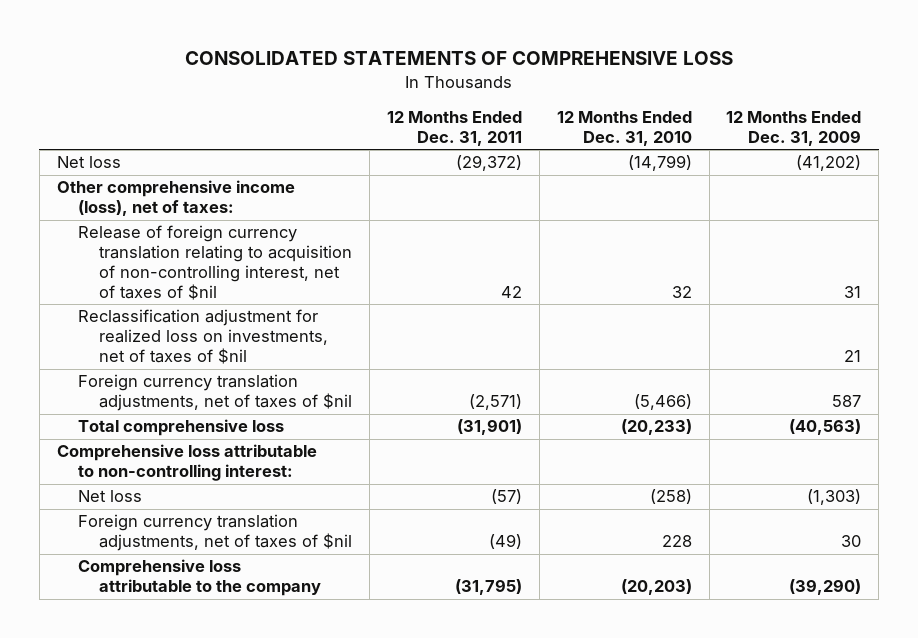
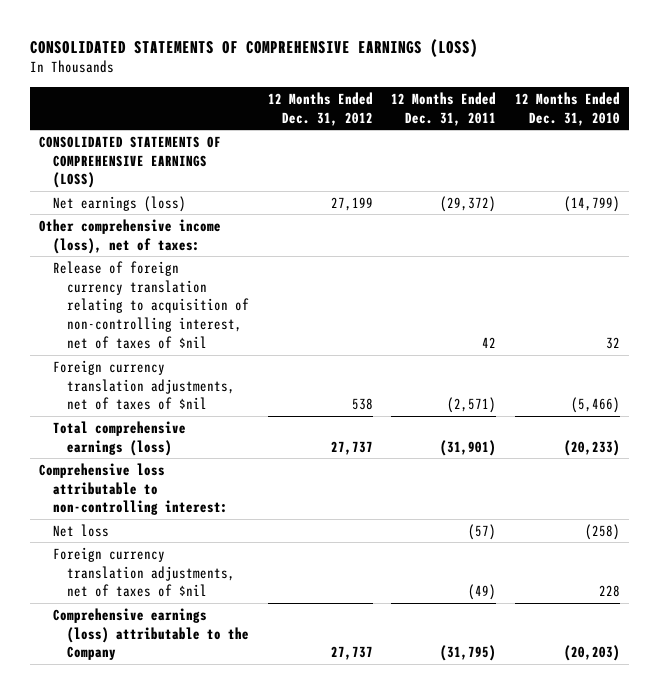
- CONSOLIDATED STATEMENTS OF COMPREHENSIVE LOSS
+ CONSOLIDATED STATEMENTS OF COMPREHENSIVE EARNINGS (LOSS)
- | 12 Months Ended Dec. 31, 2011 | 12 Months Ended Dec. 31, 2010 | 12 Months Ended Dec. 31, 2009
+ | 12 Months Ended Dec. 31, 2012 | 12 Months Ended Dec. 31, 2011 | 12 Months Ended Dec. 31, 2010
- Net loss | (29,372) | (14,799) | (41,202)
+ CONSOLIDATED STATEMENTS OF COMPREHENSIVE EARNINGS (LOSS)
+ Net earnings (loss) | 27,199 | (29,372) | (14,799)
- Reclassification adjustment for realized loss on investments, net of taxes of $nil | | | 21
- Total comprehensive loss | (31,901) | (20,233) | (40,563)
+ Total comprehensive earnings (loss) | 27,737 | (31,901) | (20,233)
- Comprehensive loss attributable to the company | (31,795) | (20,203) | (39,290)
+ Comprehensive earnings (loss) attributable to the Company | 27,737 | (31,795) | (20,203)

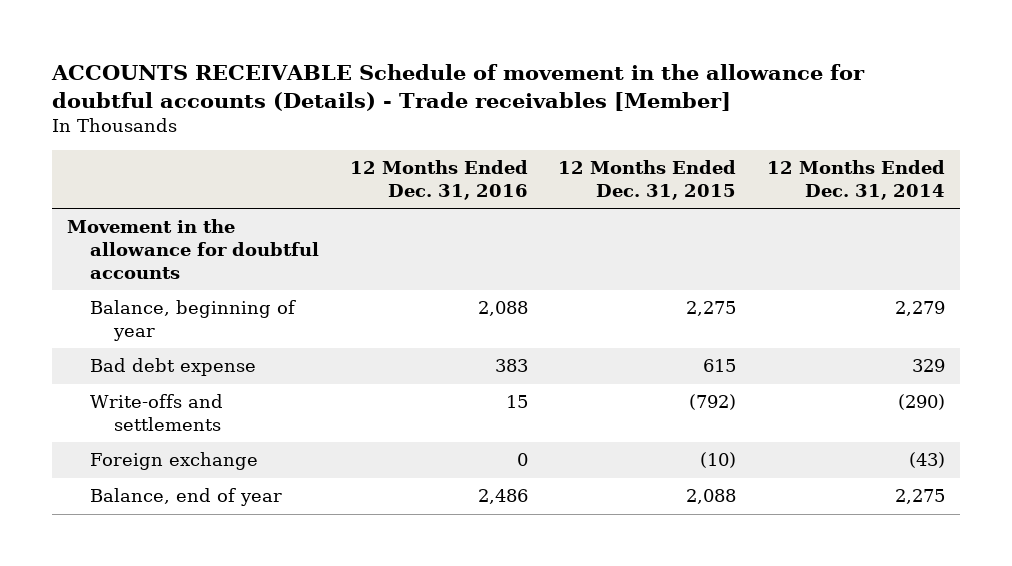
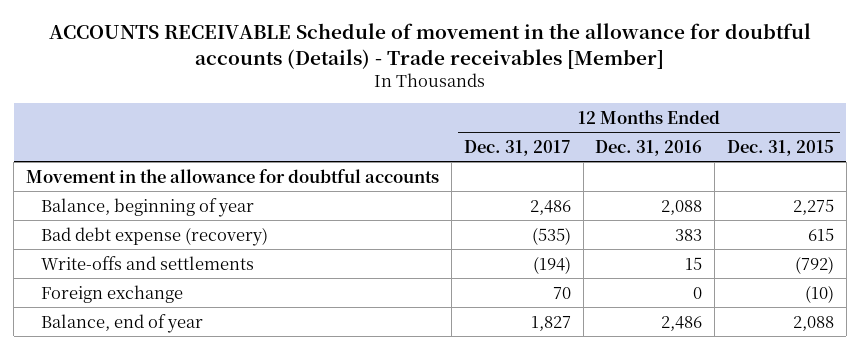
- | 12 Months Ended Dec. 31, 2016 | 12 Months Ended Dec. 31, 2015 | 12 Months Ended Dec. 31, 2014
+ | 12 Months Ended Dec. 31, 2017 | 12 Months Ended Dec. 31, 2016 | 12 Months Ended Dec. 31, 2015
- Bad debt expense | 383 | 615 | 329
+ Bad debt expense (recovery) | (535) | 383 | 615

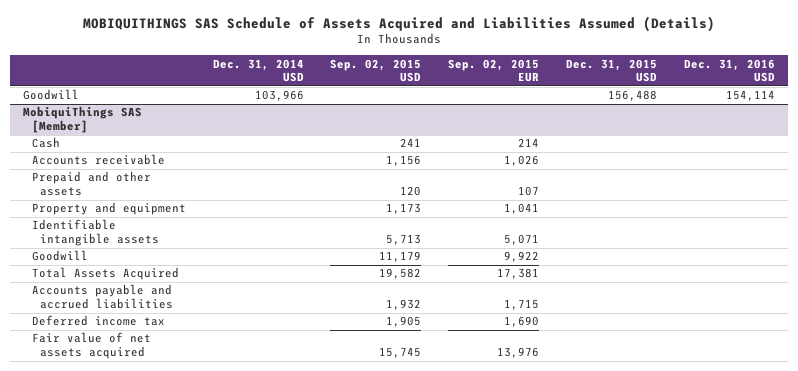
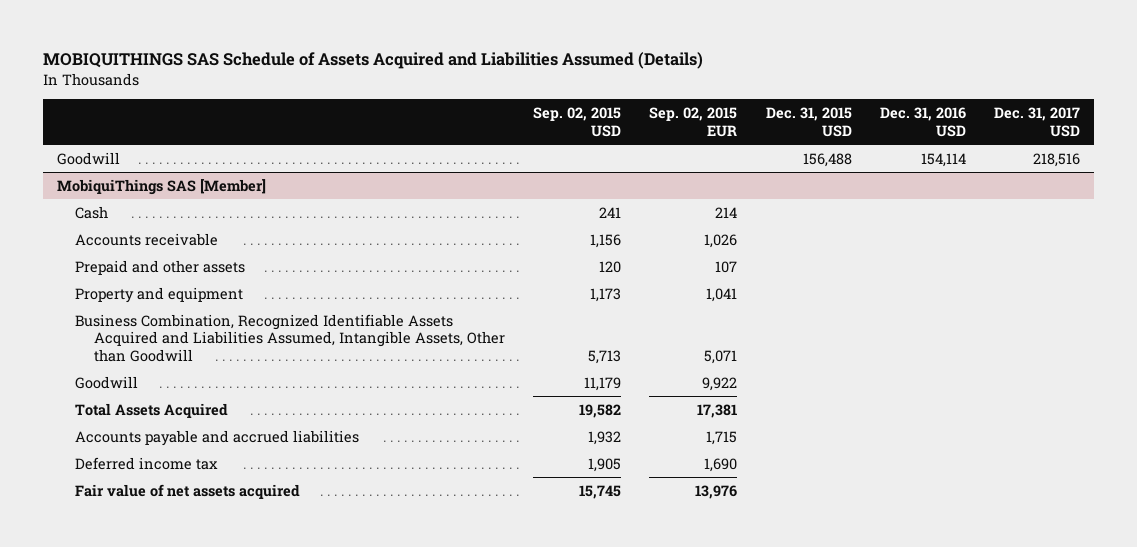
- | Dec. 31, 2014 USD | Sep. 02, 2015 USD | Sep. 02, 2015 EUR | Dec. 31, 2015 USD | Dec. 31, 2016 USD
+ | Sep. 02, 2015 USD | Sep. 02, 2015 EUR | Dec. 31, 2015 USD | Dec. 31, 2016 USD | Dec. 31, 2017 USD
@ MobiquiThings SAS [Member]
- Identifiable intangible assets | | 5,713 | 5,071 | |
+ Business Combination, Recognized Identifiable Assets Acquired and Liabilities Assumed, Intangible Assets, Other than Goodwill | 5,713 | 5,071 | | |

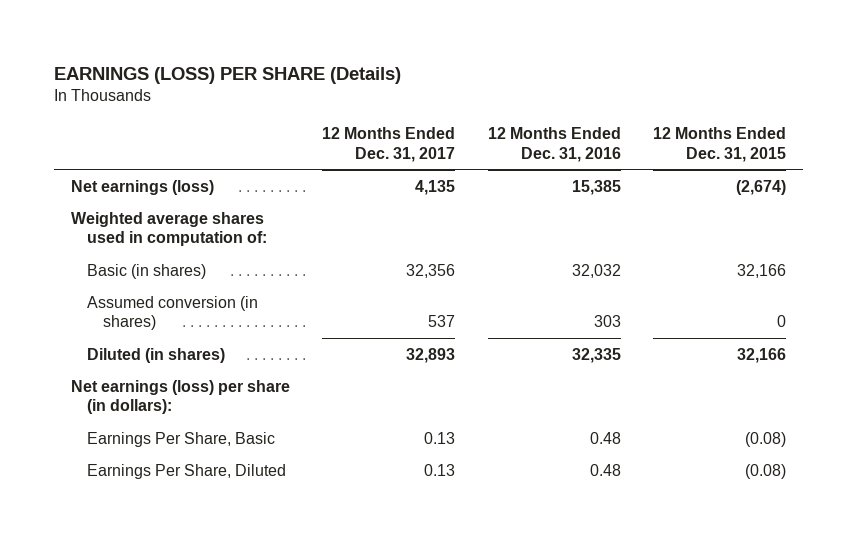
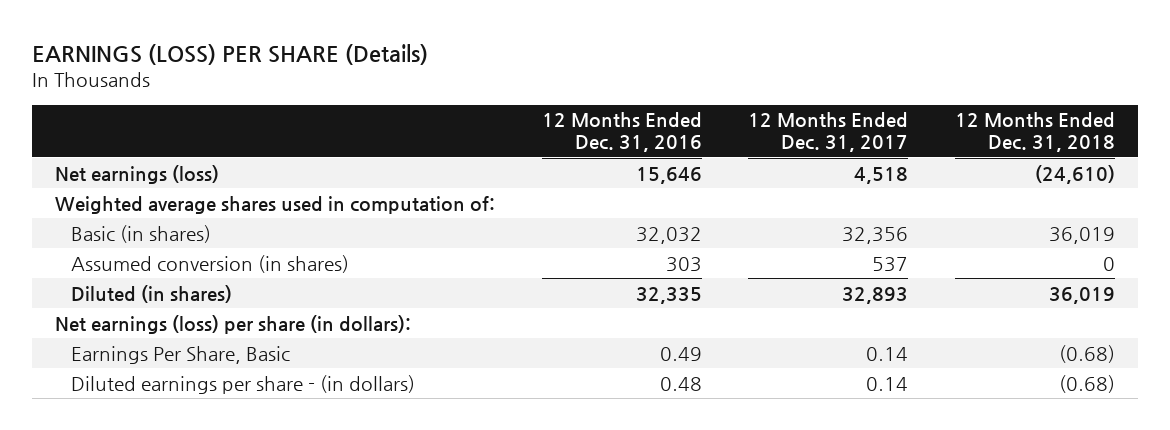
- | 12 Months Ended Dec. 31, 2017 | 12 Months Ended Dec. 31, 2016 | 12 Months Ended Dec. 31, 2015
+ | 12 Months Ended Dec. 31, 2016 | 12 Months Ended Dec. 31, 2017 | 12 Months Ended Dec. 31, 2018
- Net earnings (loss) | 4,135 | 15,385 | (2,674)
+ Net earnings (loss) | 15,646 | 4,518 | (24,610)
- Earnings Per Share, Basic | 0.13 | 0.48 | (0.08)
- Earnings Per Share, Diluted | 0.13 | 0.48 | (0.08)
+ Earnings Per Share, Basic | 0.49 | 0.14 | (0.68)
+ Diluted earnings per share - (in dollars) | 0.48 | 0.14 | (0.68)

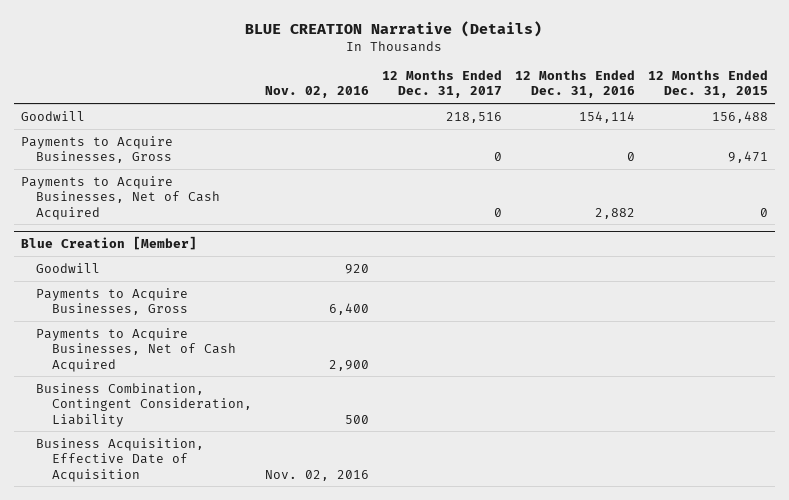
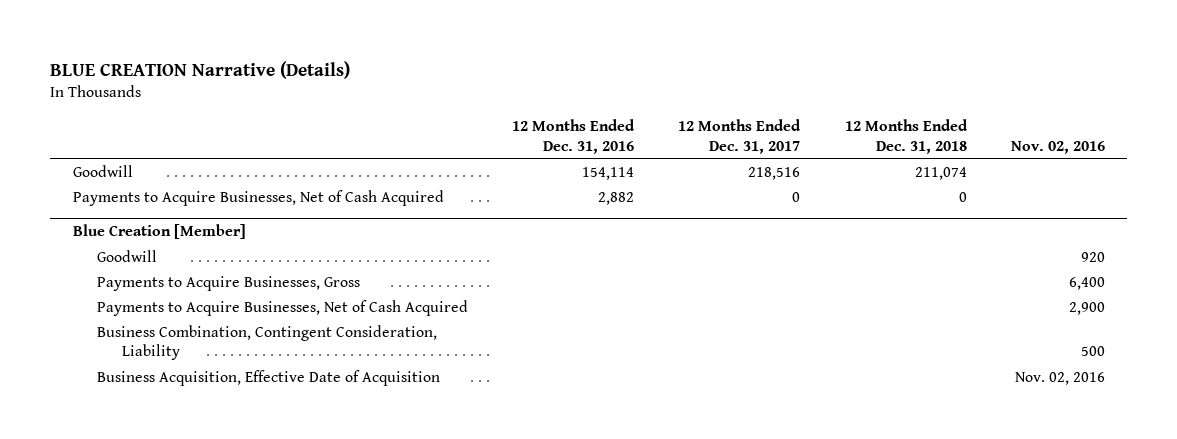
- | Nov. 02, 2016 | 12 Months Ended Dec. 31, 2017 | 12 Months Ended Dec. 31, 2016 | 12 Months Ended Dec. 31, 2015
+ | 12 Months Ended Dec. 31, 2016 | 12 Months Ended Dec. 31, 2017 | 12 Months Ended Dec. 31, 2018 | Nov. 02, 2016
- Payments to Acquire Businesses, Gross | | 0 | 0 | 9,471

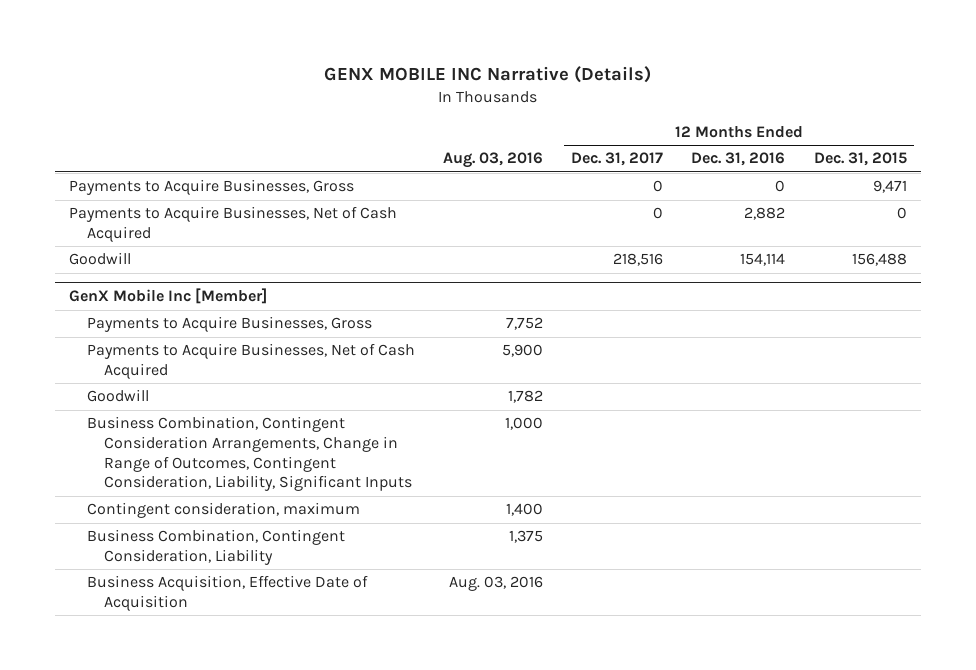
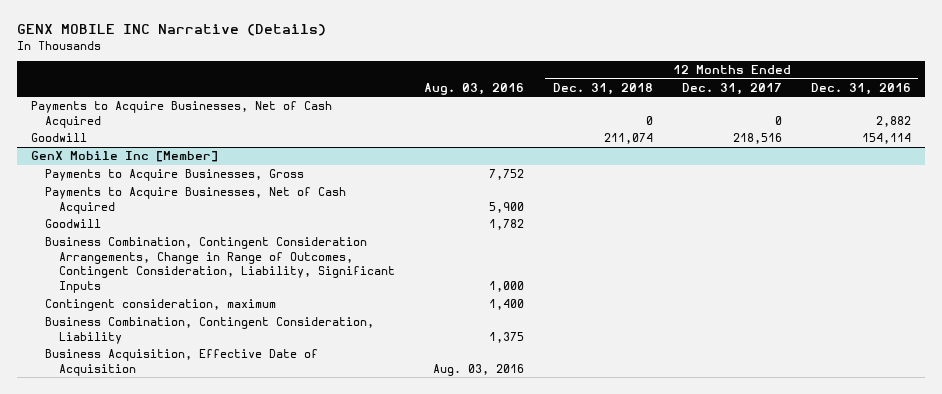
- | Aug. 03, 2016 | 12 Months Ended Dec. 31, 2017 | 12 Months Ended Dec. 31, 2016 | 12 Months Ended Dec. 31, 2015
+ | Aug. 03, 2016 | 12 Months Ended Dec. 31, 2018 | 12 Months Ended Dec. 31, 2017 | 12 Months Ended Dec. 31, 2016
- Payments to Acquire Businesses, Gross | | 0 | 0 | 9,471

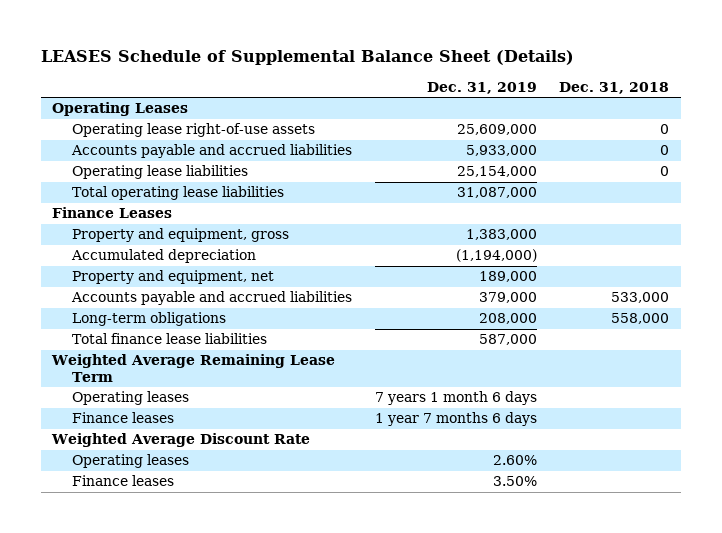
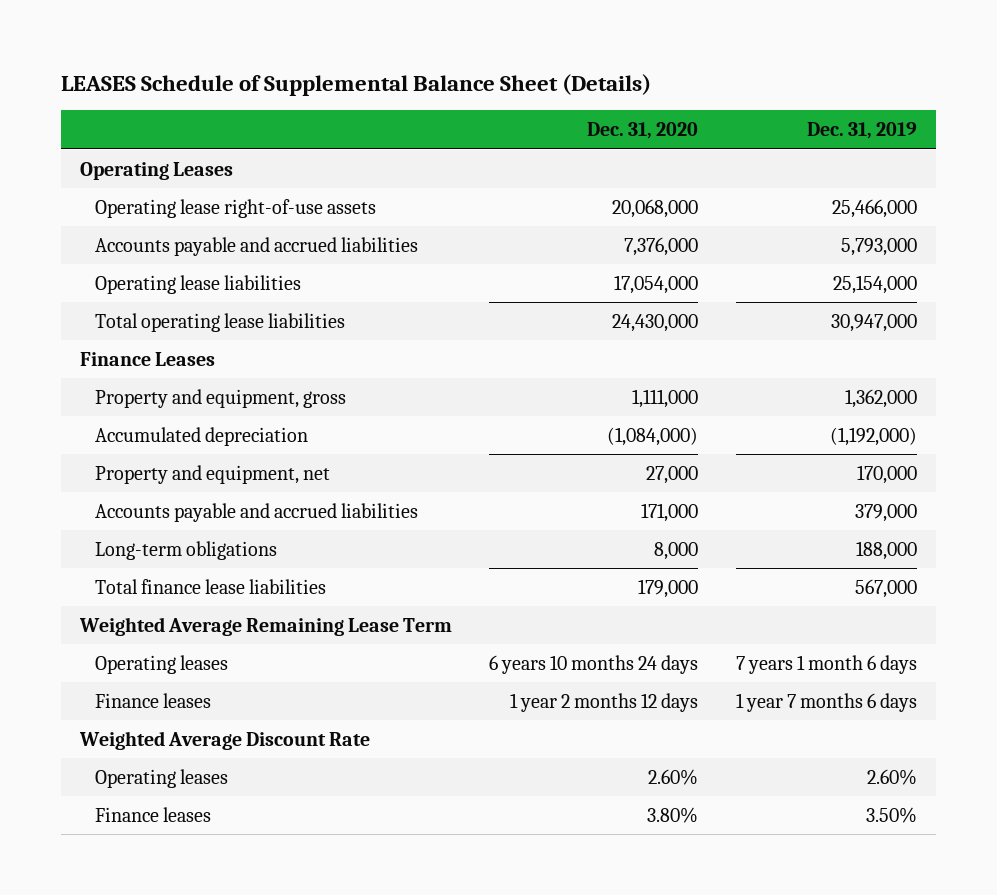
- | Dec. 31, 2019 | Dec. 31, 2018
+ | Dec. 31, 2020 | Dec. 31, 2019
- Operating lease right-of-use assets | 25,609,000 | 0
- Accounts payable and accrued liabilities | 5,933,000 | 0
+ Operating lease right-of-use assets | 20,068,000 | 25,466,000
+ Accounts payable and accrued liabilities | 7,376,000 | 5,793,000
- Total operating lease liabilities | 31,087,000 |
+ Total operating lease liabilities | 24,430,000 | 30,947,000
- Property and equipment, gross | 1,383,000 |
- Accumulated depreciation | (1,194,000) |
- Property and equipment, net | 189,000 |
+ Property and equipment, gross | 1,111,000 | 1,362,000
+ Accumulated depreciation | (1,084,000) | (1,192,000)
+ Property and equipment, net | 27,000 | 170,000
- Long-term obligations | 208,000 | 558,000
- Total finance lease liabilities | 587,000 |
+ Long-term obligations | 8,000 | 188,000
+ Total finance lease liabilities | 179,000 | 567,000

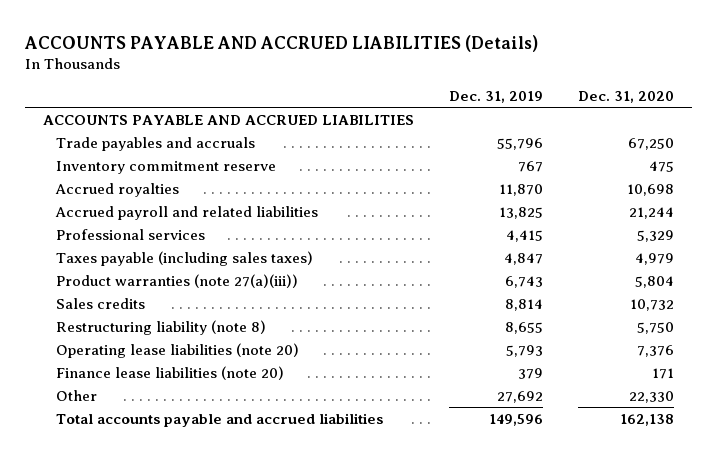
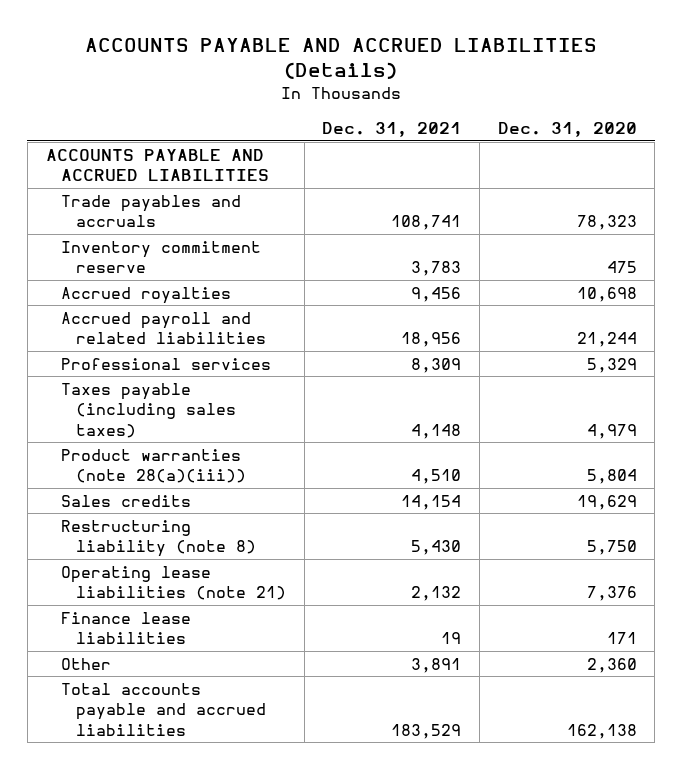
- | Dec. 31, 2019 | Dec. 31, 2020
+ | Dec. 31, 2021 | Dec. 31, 2020
- Trade payables and accruals | 55,796 | 67,250
+ Trade payables and accruals | 108,741 | 78,323
- Product warranties (note 27(a)(iii)) | 6,743 | 5,804
- Sales credits | 8,814 | 10,732
+ Product warranties (note 28(a)(iii)) | 4,510 | 5,804
+ Sales credits | 14,154 | 19,629
- Operating lease liabilities (note 20) | 5,793 | 7,376
- Finance lease liabilities (note 20) | 379 | 171
- Other | 27,692 | 22,330
+ Operating lease liabilities (note 21) | 2,132 | 7,376
+ Finance lease liabilities | 19 | 171
+ Other | 3,891 | 2,360

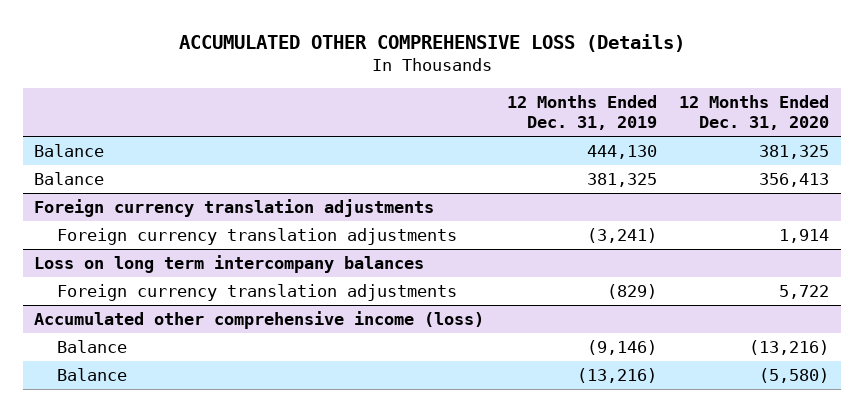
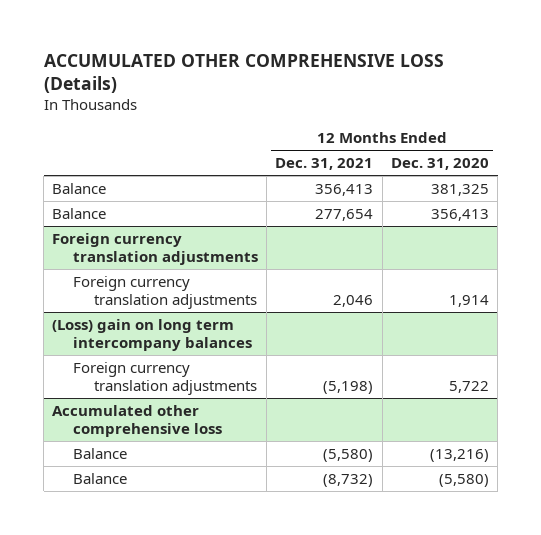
- | 12 Months Ended Dec. 31, 2019 | 12 Months Ended Dec. 31, 2020
+ | 12 Months Ended Dec. 31, 2021 | 12 Months Ended Dec. 31, 2020
- Loss on long term intercompany balances
+ (Loss) gain on long term intercompany balances
- Accumulated other comprehensive income (loss)
+ Accumulated other comprehensive loss

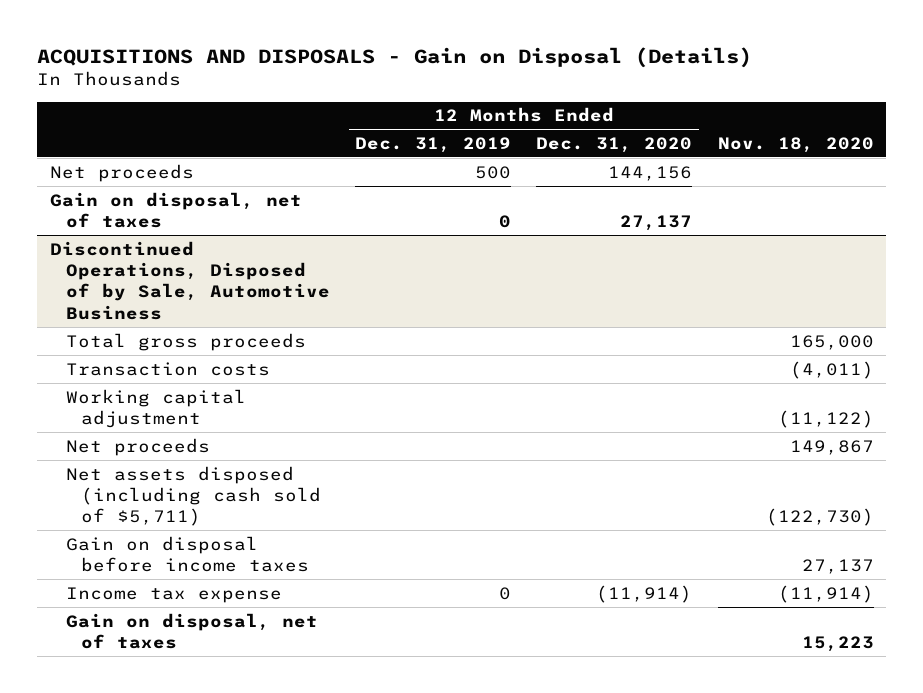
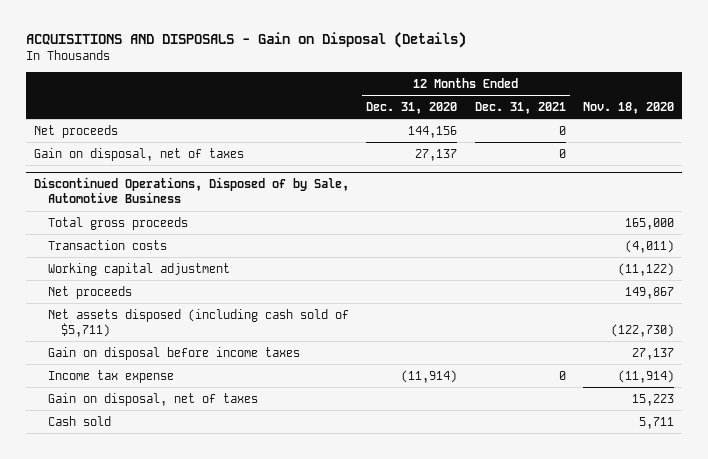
- | 12 Months Ended Dec. 31, 2019 | 12 Months Ended Dec. 31, 2020 | Nov. 18, 2020
+ | 12 Months Ended Dec. 31, 2020 | 12 Months Ended Dec. 31, 2021 | Nov. 18, 2020
@ Discontinued Operations, Disposed of by Sale, Automotive Business
+ Cash sold | | | 5,711

